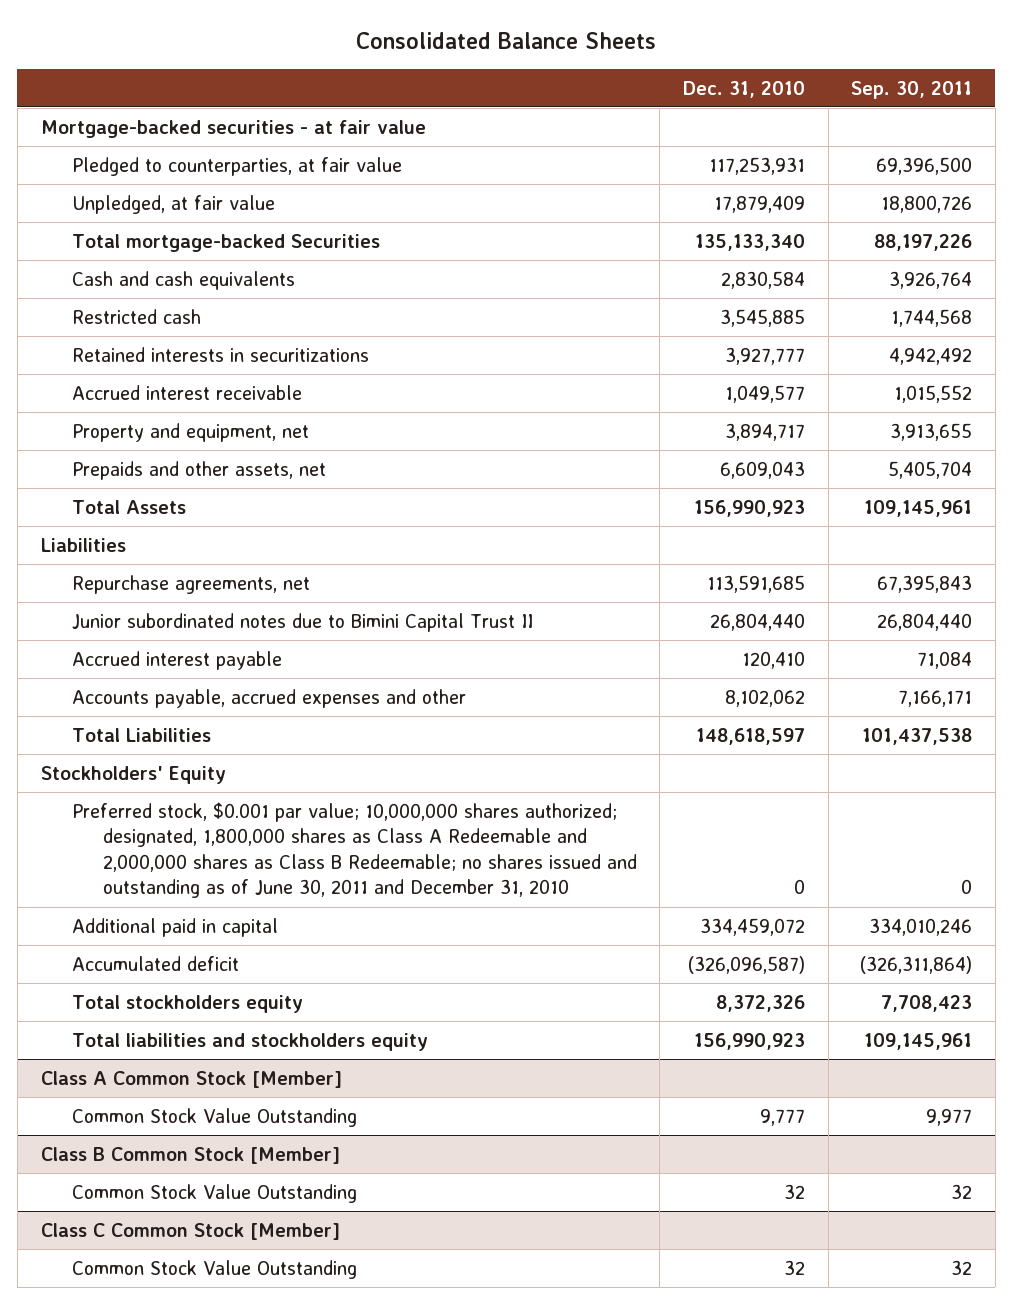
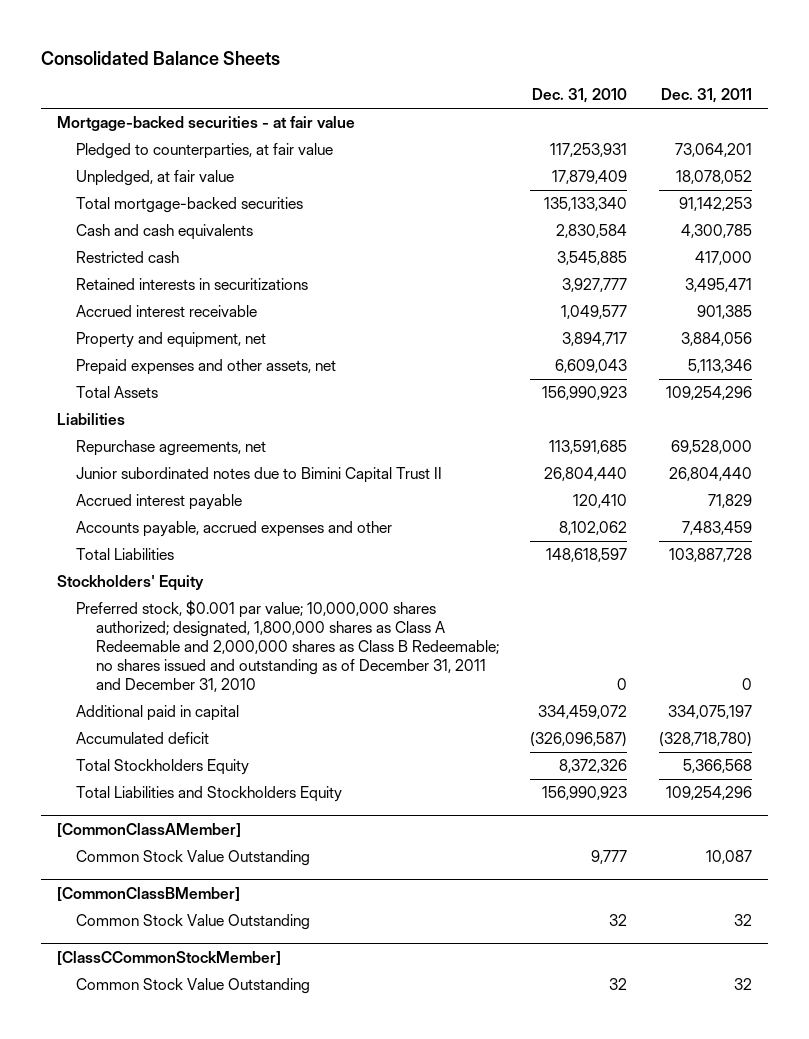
- | Dec. 31, 2010 | Sep. 30, 2011
+ | Dec. 31, 2010 | Dec. 31, 2011
- Total mortgage-backed Securities | 135,133,340 | 88,197,226
+ Total mortgage-backed securities | 135,133,340 | 91,142,253
- Prepaids and other assets, net | 6,609,043 | 5,405,704
+ Prepaid expenses and other assets, net | 6,609,043 | 5,113,346
- Preferred stock, $0.001 par value; 10,000,000 shares authorized; designated, 1,800,000 shares as Class A Redeemable and 2,000,000 shares as Class B Redeemable; no shares issued and outstanding as of June 30, 2011 and December 31, 2010 | 0 | 0
+ Preferred stock, $0.001 par value; 10,000,000 shares authorized; designated, 1,800,000 shares as Class A Redeemable and 2,000,000 shares as Class B Redeemable; no shares issued and outstanding as of December 31, 2011 and December 31, 2010 | 0 | 0
- Total stockholders equity | 8,372,326 | 7,708,423
- Total liabilities and stockholders equity | 156,990,923 | 109,145,961
- Class A Common Stock [Member]
+ Total Stockholders Equity | 8,372,326 | 5,366,568
+ Total Liabilities and Stockholders Equity | 156,990,923 | 109,254,296
+ [CommonClassAMember]
- Class B Common Stock [Member]
+ [CommonClassBMember]
- Class C Common Stock [Member]
+ [ClassCCommonStockMember]

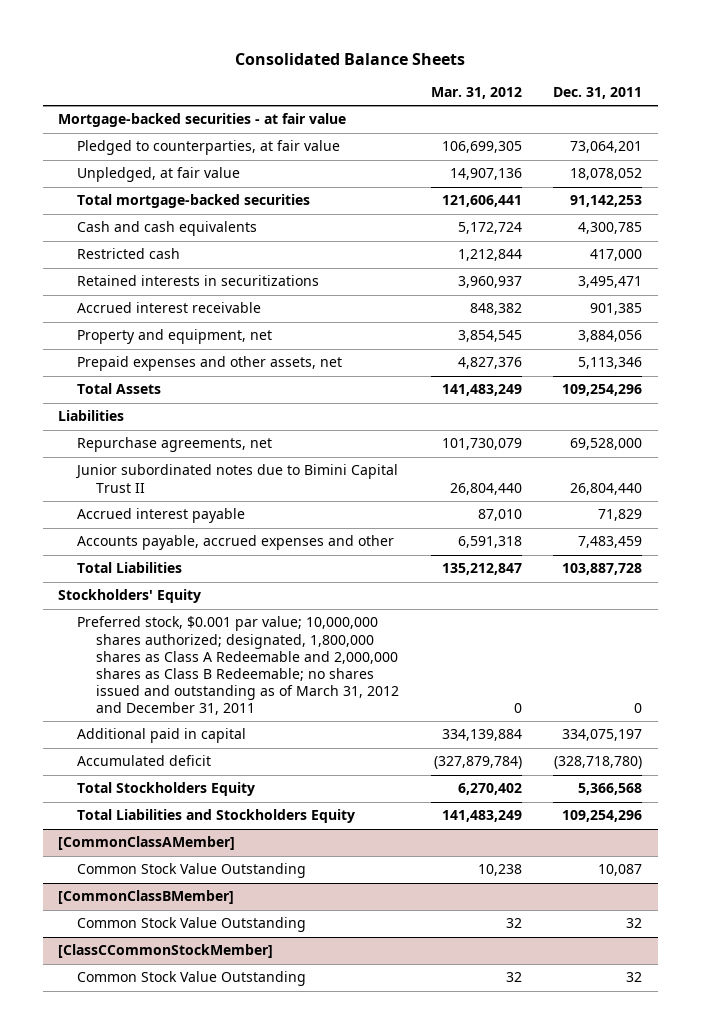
- | Dec. 31, 2010 | Dec. 31, 2011
+ | Mar. 31, 2012 | Dec. 31, 2011
- Preferred stock, $0.001 par value; 10,000,000 shares authorized; designated, 1,800,000 shares as Class A Redeemable and 2,000,000 shares as Class B Redeemable; no shares issued and outstanding as of December 31, 2011 and December 31, 2010 | 0 | 0
+ Preferred stock, $0.001 par value; 10,000,000 shares authorized; designated, 1,800,000 shares as Class A Redeemable and 2,000,000 shares as Class B Redeemable; no shares issued and outstanding as of March 31, 2012 and December 31, 2011 | 0 | 0

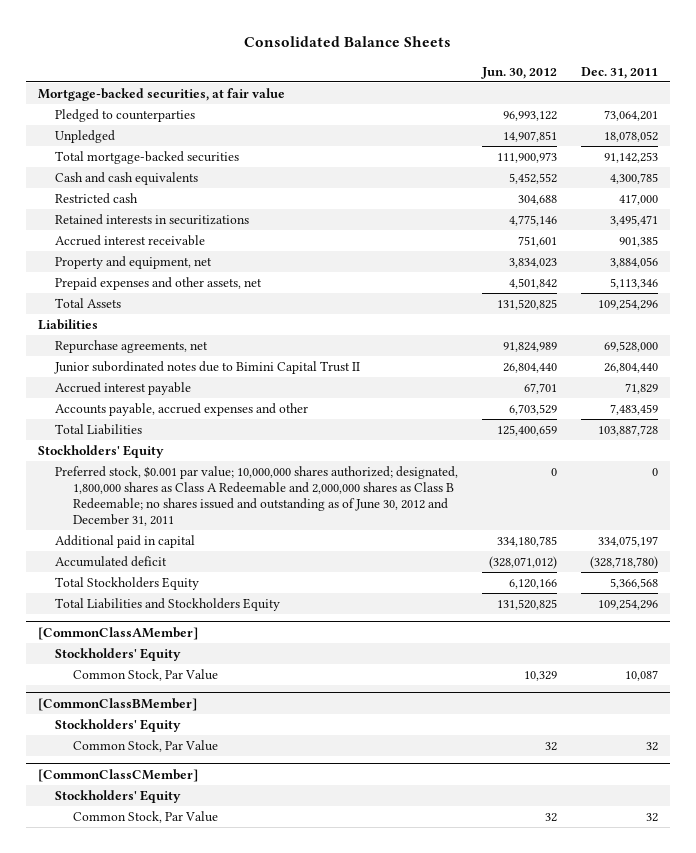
- | Mar. 31, 2012 | Dec. 31, 2011
+ | Jun. 30, 2012 | Dec. 31, 2011
- Mortgage-backed securities - at fair value
- Pledged to counterparties, at fair value | 106,699,305 | 73,064,201
- Unpledged, at fair value | 14,907,136 | 18,078,052
+ Mortgage-backed securities, at fair value
+ Pledged to counterparties | 96,993,122 | 73,064,201
+ Unpledged | 14,907,851 | 18,078,052
- Preferred stock, $0.001 par value; 10,000,000 shares authorized; designated, 1,800,000 shares as Class A Redeemable and 2,000,000 shares as Class B Redeemable; no shares issued and outstanding as of March 31, 2012 and December 31, 2011 | 0 | 0
+ Preferred stock, $0.001 par value; 10,000,000 shares authorized; designated, 1,800,000 shares as Class A Redeemable and 2,000,000 shares as Class B Redeemable; no shares issued and outstanding as of June 30, 2012 and December 31, 2011 | 0 | 0
@ [CommonClassAMember]
- Common Stock Value Outstanding | 10,238 | 10,087
+ Stockholders' Equity
+ Common Stock, Par Value | 10,329 | 10,087
@ [CommonClassBMember]
- Common Stock Value Outstanding | 32 | 32
- [ClassCCommonStockMember]
- Common Stock Value Outstanding | 32 | 32
@ [CommonClassBMember]
+ Stockholders' Equity
+ Common Stock, Par Value | 32 | 32
+ [CommonClassCMember]
+ Stockholders' Equity
+ Common Stock, Par Value | 32 | 32

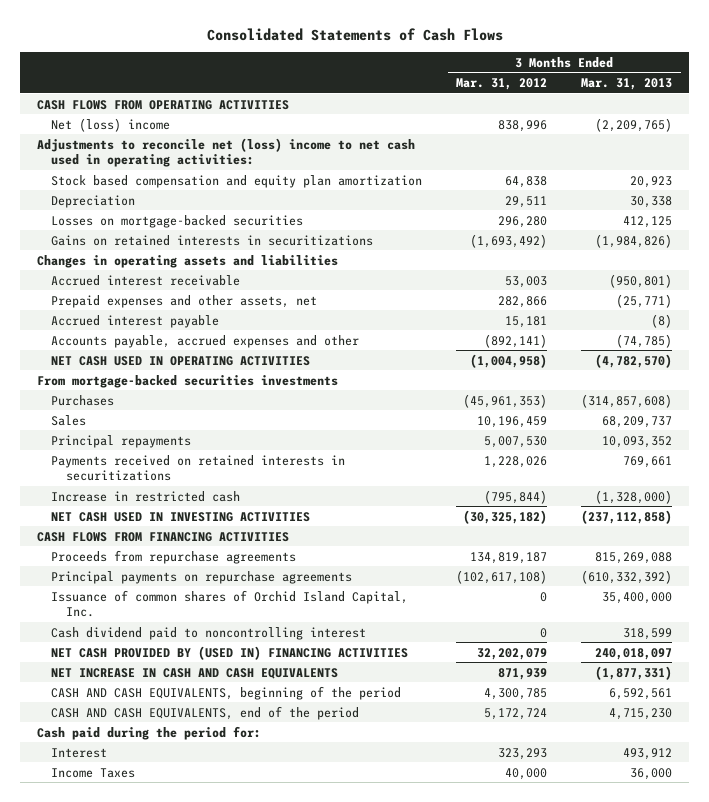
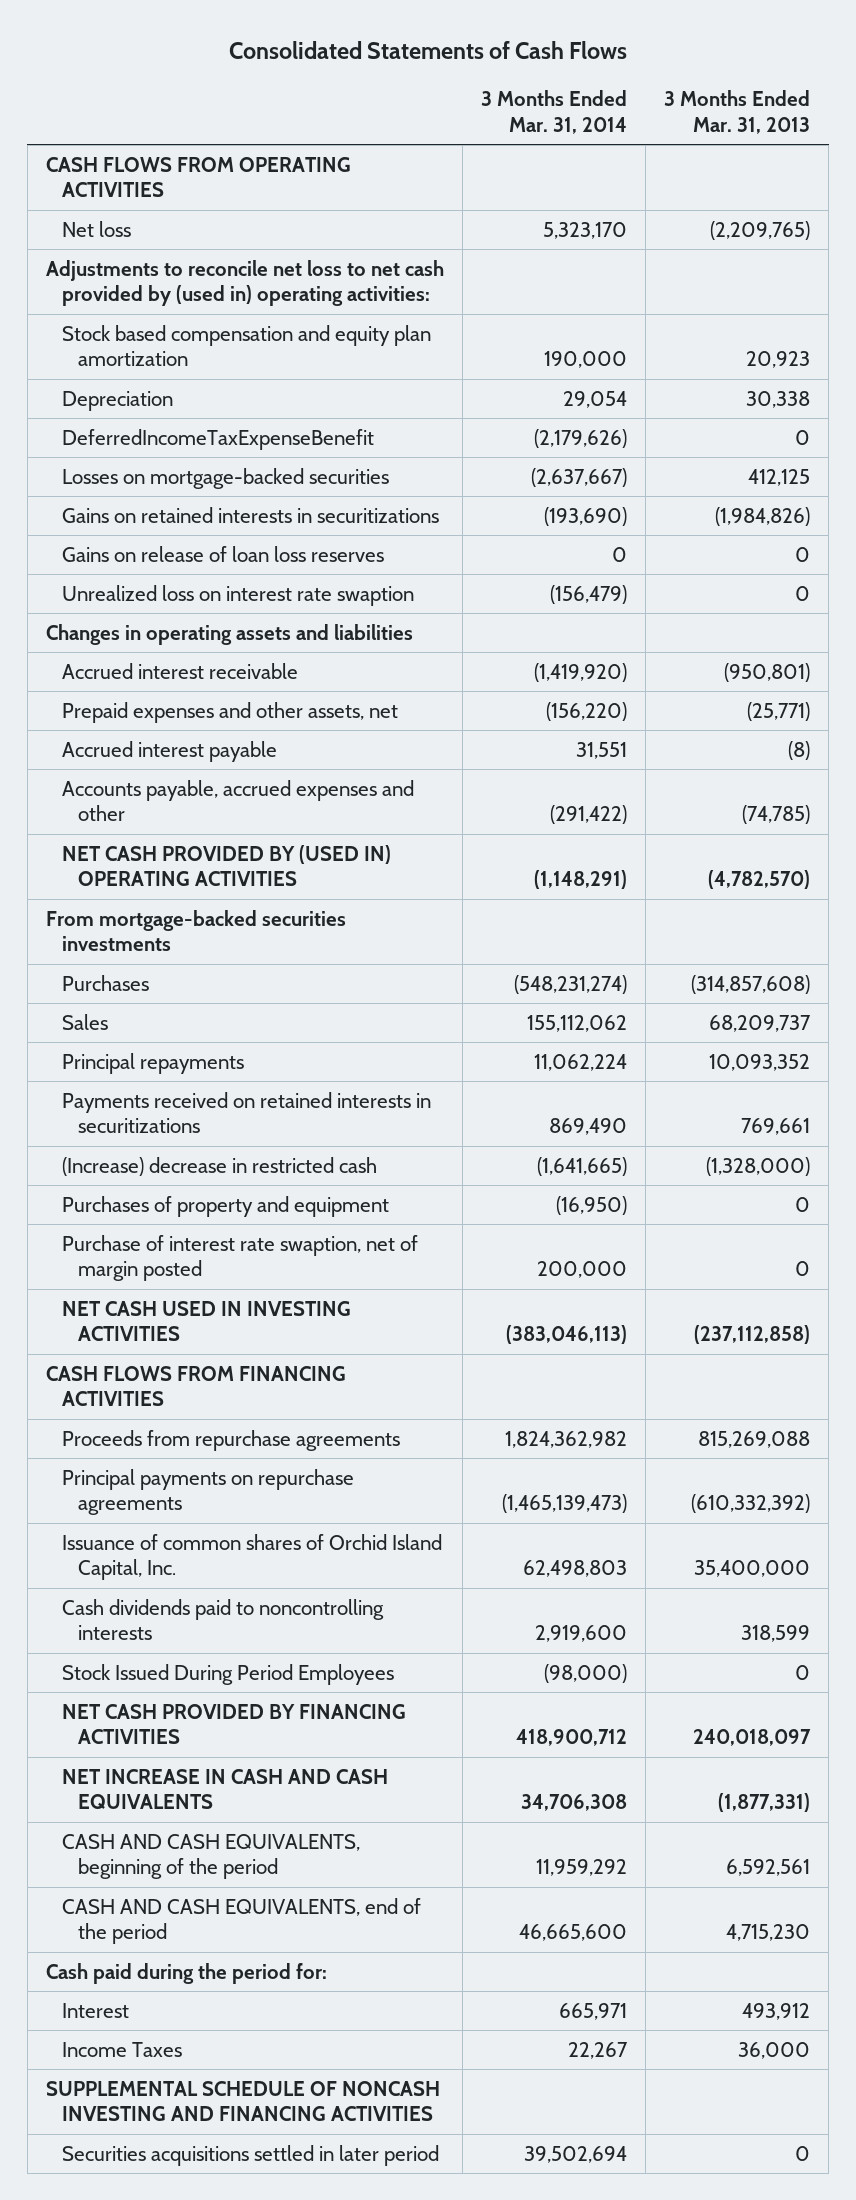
- | 3 Months Ended Mar. 31, 2012 | 3 Months Ended Mar. 31, 2013
+ | 3 Months Ended Mar. 31, 2014 | 3 Months Ended Mar. 31, 2013
- Net (loss) income | 838,996 | (2,209,765)
- Adjustments to reconcile net (loss) income to net cash used in operating activities:
+ Net loss | 5,323,170 | (2,209,765)
+ Adjustments to reconcile net loss to net cash provided by (used in) operating activities:
+ DeferredIncomeTaxExpenseBenefit | (2,179,626) | 0
+ Gains on release of loan loss reserves | 0 | 0
+ Unrealized loss on interest rate swaption | (156,479) | 0
- NET CASH USED IN OPERATING ACTIVITIES | (1,004,958) | (4,782,570)
+ NET CASH PROVIDED BY (USED IN) OPERATING ACTIVITIES | (1,148,291) | (4,782,570)
- Increase in restricted cash | (795,844) | (1,328,000)
+ (Increase) decrease in restricted cash | (1,641,665) | (1,328,000)
+ Purchases of property and equipment | (16,950) | 0
+ Purchase of interest rate swaption, net of margin posted | 200,000 | 0
- Cash dividend paid to noncontrolling interest | 0 | 318,599
- NET CASH PROVIDED BY (USED IN) FINANCING ACTIVITIES | 32,202,079 | 240,018,097
+ Cash dividends paid to noncontrolling interests | 2,919,600 | 318,599
+ Stock Issued During Period Employees | (98,000) | 0
+ NET CASH PROVIDED BY FINANCING ACTIVITIES | 418,900,712 | 240,018,097
+ SUPPLEMENTAL SCHEDULE OF NONCASH INVESTING AND FINANCING ACTIVITIES
+ Securities acquisitions settled in later period | 39,502,694 | 0

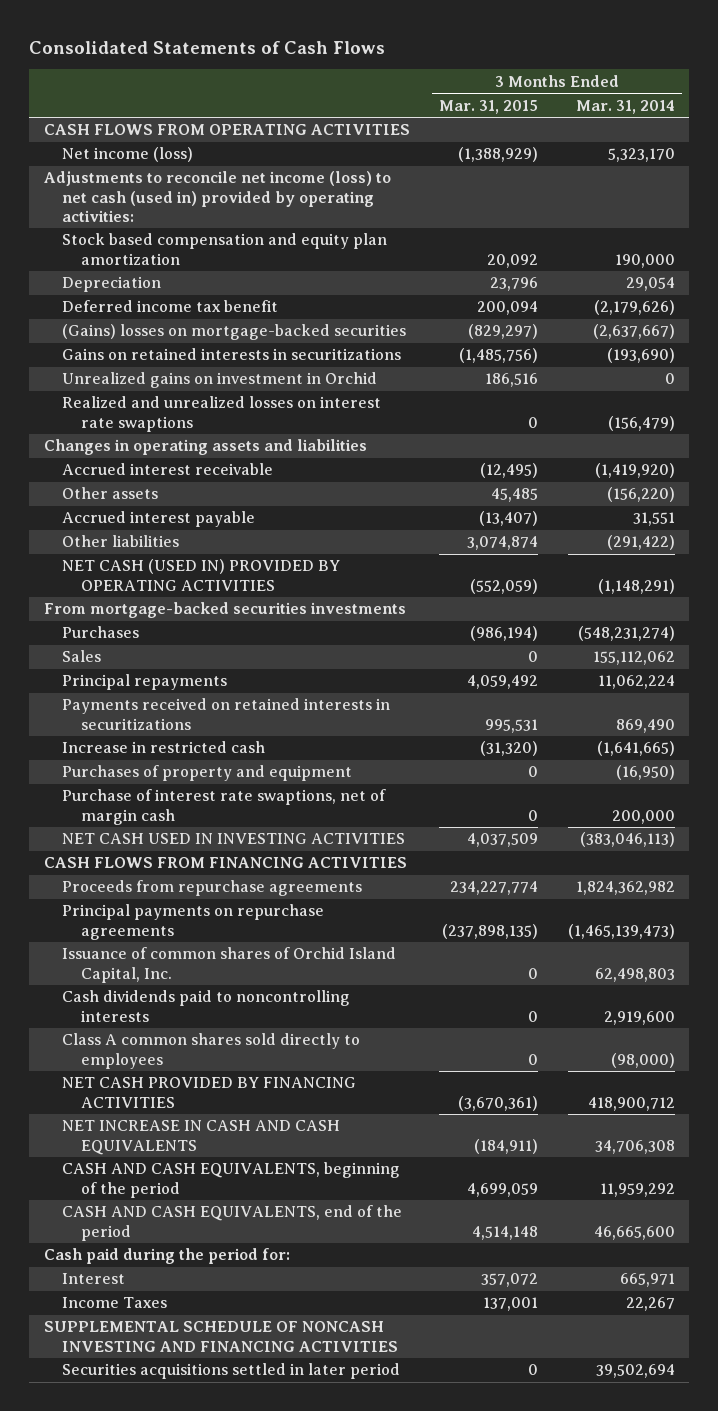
- | 3 Months Ended Mar. 31, 2014 | 3 Months Ended Mar. 31, 2013
+ | 3 Months Ended Mar. 31, 2015 | 3 Months Ended Mar. 31, 2014
- Net loss | 5,323,170 | (2,209,765)
- Adjustments to reconcile net loss to net cash provided by (used in) operating activities:
+ Net income (loss) | (1,388,929) | 5,323,170
+ Adjustments to reconcile net income (loss) to net cash (used in) provided by operating activities:
- DeferredIncomeTaxExpenseBenefit | (2,179,626) | 0
- Losses on mortgage-backed securities | (2,637,667) | 412,125
+ Deferred income tax benefit | 200,094 | (2,179,626)
+ (Gains) losses on mortgage-backed securities | (829,297) | (2,637,667)
- Gains on release of loan loss reserves | 0 | 0
- Unrealized loss on interest rate swaption | (156,479) | 0
+ Unrealized gains on investment in Orchid | 186,516 | 0
+ Realized and unrealized losses on interest rate swaptions | 0 | (156,479)
- Prepaid expenses and other assets, net | (156,220) | (25,771)
+ Other assets | 45,485 | (156,220)
- Accounts payable, accrued expenses and other | (291,422) | (74,785)
- NET CASH PROVIDED BY (USED IN) OPERATING ACTIVITIES | (1,148,291) | (4,782,570)
+ Other liabilities | 3,074,874 | (291,422)
+ NET CASH (USED IN) PROVIDED BY OPERATING ACTIVITIES | (552,059) | (1,148,291)
- (Increase) decrease in restricted cash | (1,641,665) | (1,328,000)
+ Increase in restricted cash | (31,320) | (1,641,665)
- Purchase of interest rate swaption, net of margin posted | 200,000 | 0
+ Purchase of interest rate swaptions, net of margin cash | 0 | 200,000
- Stock Issued During Period Employees | (98,000) | 0
+ Class A common shares sold directly to employees | 0 | (98,000)

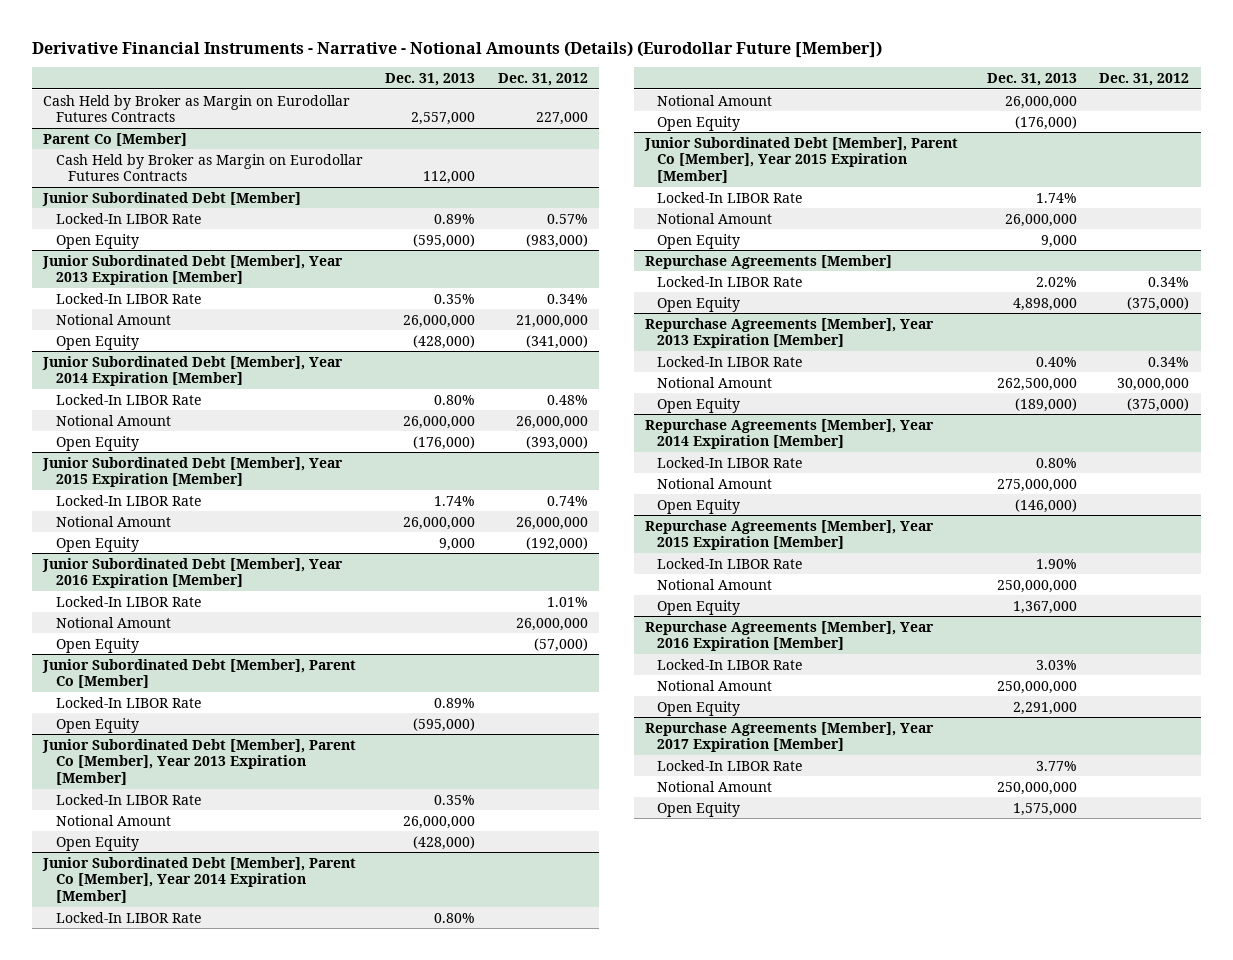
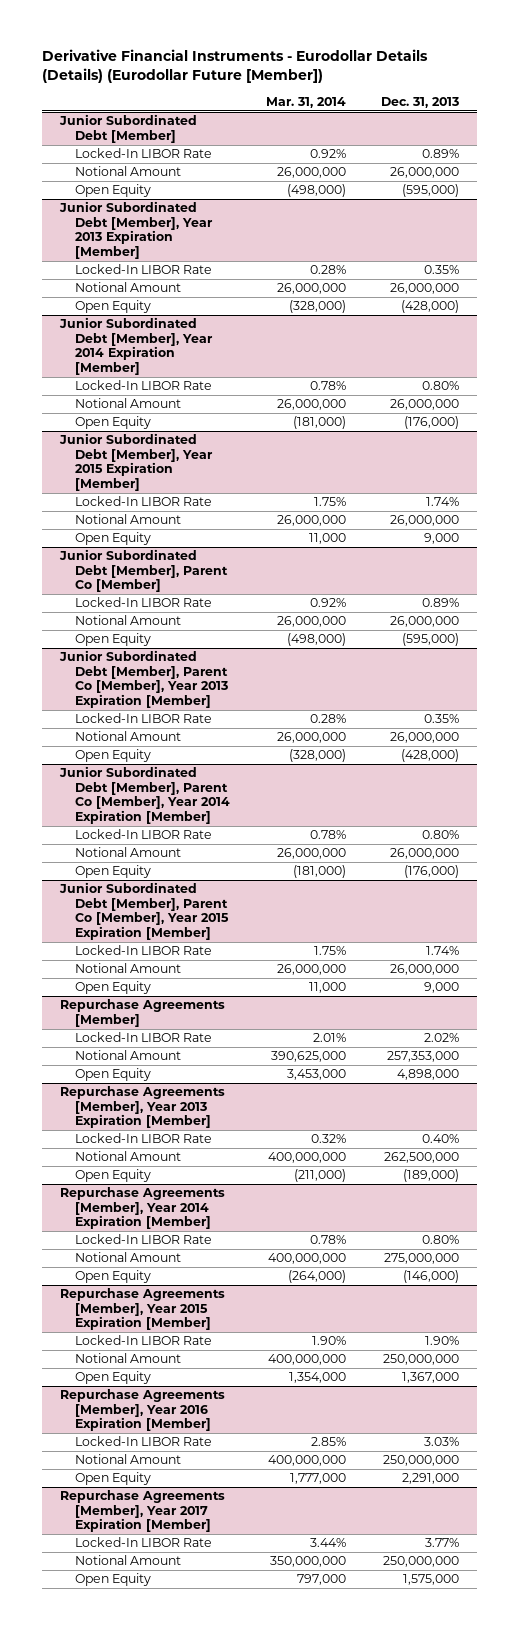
- Derivative Financial Instruments - Narrative - Notional Amounts (Details) (Eurodollar Future [Member])
+ Derivative Financial Instruments - Eurodollar Details (Details) (Eurodollar Future [Member])
- | Dec. 31, 2013 | Dec. 31, 2012
+ | Mar. 31, 2014 | Dec. 31, 2013
- Cash Held by Broker as Margin on Eurodollar Futures Contracts | 2,557,000 | 227,000
- Parent Co [Member]
- Cash Held by Broker as Margin on Eurodollar Futures Contracts | 112,000 |
@ Junior Subordinated Debt [Member]
+ Notional Amount | 26,000,000 | 26,000,000
- Junior Subordinated Debt [Member], Year 2016 Expiration [Member]
- Locked-In LIBOR Rate | | 1.01%
- Notional Amount | | 26,000,000
- Open Equity | | (57,000)
@ Junior Subordinated Debt [Member], Parent Co [Member]
+ Notional Amount | 26,000,000 | 26,000,000
@ Repurchase Agreements [Member]
+ Notional Amount | 390,625,000 | 257,353,000

